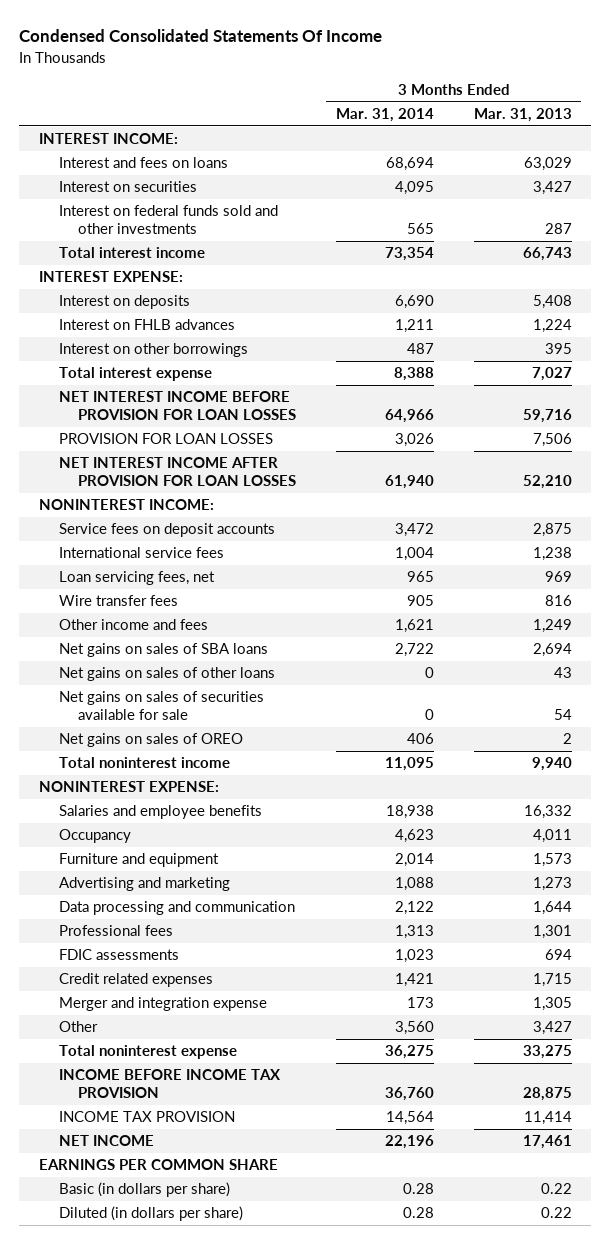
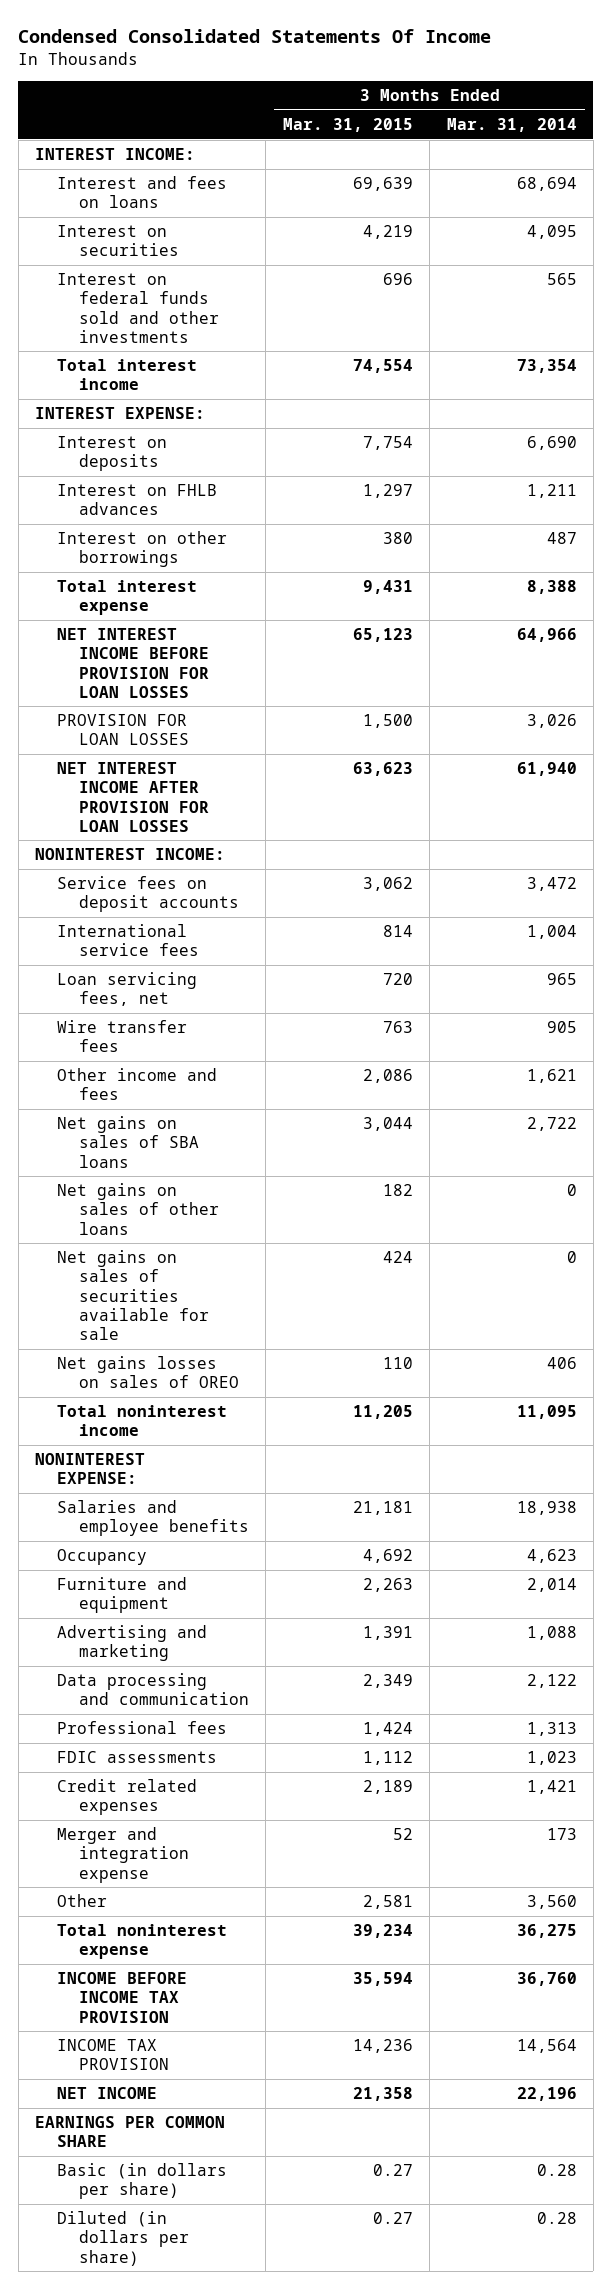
- | 3 Months Ended Mar. 31, 2014 | 3 Months Ended Mar. 31, 2013
+ | 3 Months Ended Mar. 31, 2015 | 3 Months Ended Mar. 31, 2014
- Net gains on sales of OREO | 406 | 2
+ Net gains losses on sales of OREO | 110 | 406

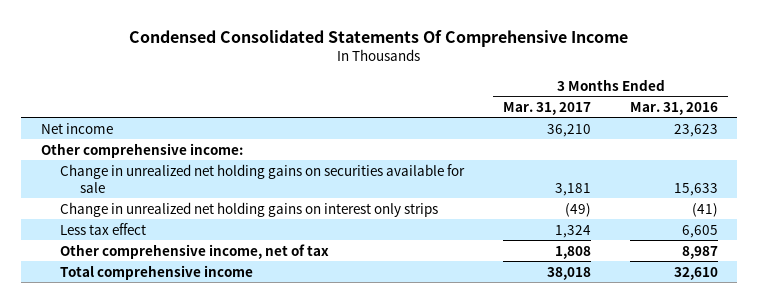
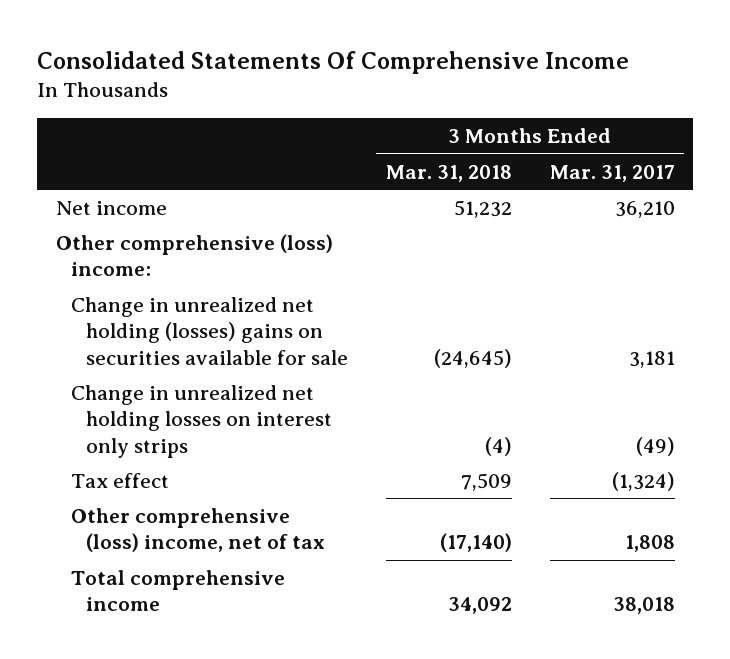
- Condensed Consolidated Statements Of Comprehensive Income
+ Consolidated Statements Of Comprehensive Income
- | 3 Months Ended Mar. 31, 2017 | 3 Months Ended Mar. 31, 2016
+ | 3 Months Ended Mar. 31, 2018 | 3 Months Ended Mar. 31, 2017
- Other comprehensive income:
- Change in unrealized net holding gains on securities available for sale | 3,181 | 15,633
- Change in unrealized net holding gains on interest only strips | (49) | (41)
- Less tax effect | 1,324 | 6,605
- Other comprehensive income, net of tax | 1,808 | 8,987
+ Other comprehensive (loss) income:
+ Change in unrealized net holding (losses) gains on securities available for sale | (24,645) | 3,181
+ Change in unrealized net holding losses on interest only strips | (4) | (49)
+ Tax effect | 7,509 | (1,324)
+ Other comprehensive (loss) income, net of tax | (17,140) | 1,808

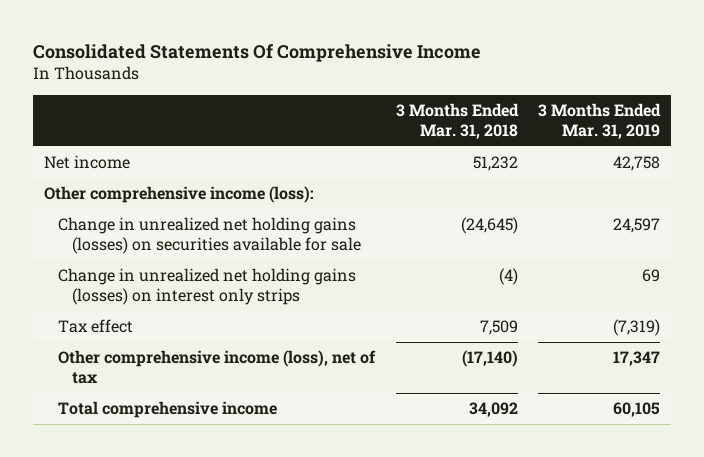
- | 3 Months Ended Mar. 31, 2018 | 3 Months Ended Mar. 31, 2017
+ | 3 Months Ended Mar. 31, 2018 | 3 Months Ended Mar. 31, 2019
- Other comprehensive (loss) income:
- Change in unrealized net holding (losses) gains on securities available for sale | (24,645) | 3,181
- Change in unrealized net holding losses on interest only strips | (4) | (49)
+ Other comprehensive income (loss):
+ Change in unrealized net holding gains (losses) on securities available for sale | (24,645) | 24,597
+ Change in unrealized net holding gains (losses) on interest only strips | (4) | 69
- Other comprehensive (loss) income, net of tax | (17,140) | 1,808
+ Other comprehensive income (loss), net of tax | (17,140) | 17,347

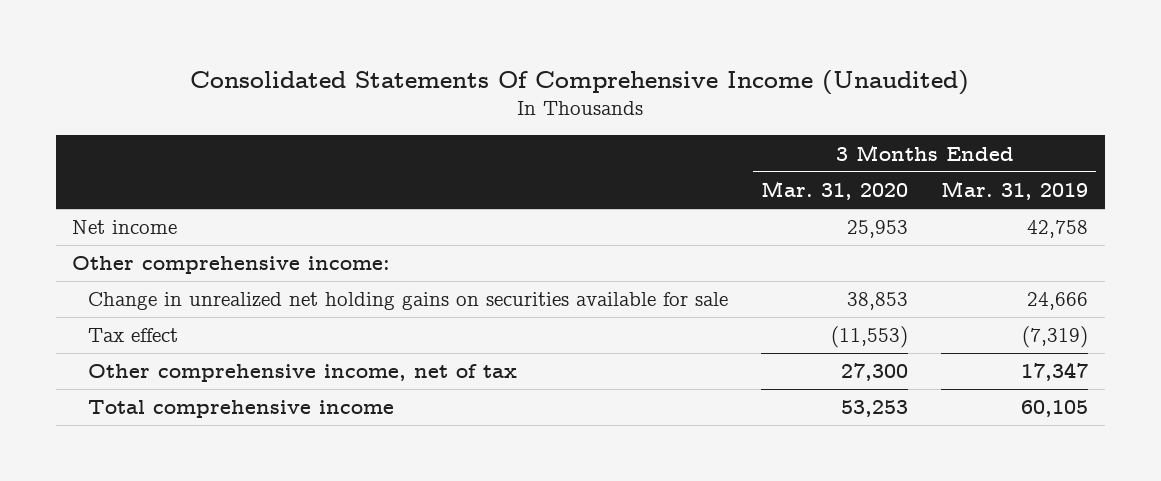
- Consolidated Statements Of Comprehensive Income
+ Consolidated Statements Of Comprehensive Income (Unaudited)
- | 3 Months Ended Mar. 31, 2018 | 3 Months Ended Mar. 31, 2019
+ | 3 Months Ended Mar. 31, 2020 | 3 Months Ended Mar. 31, 2019
- Other comprehensive income (loss):
- Change in unrealized net holding gains (losses) on securities available for sale | (24,645) | 24,597
- Change in unrealized net holding gains (losses) on interest only strips | (4) | 69
+ Other comprehensive income:
+ Change in unrealized net holding gains on securities available for sale | 38,853 | 24,666
- Other comprehensive income (loss), net of tax | (17,140) | 17,347
+ Other comprehensive income, net of tax | 27,300 | 17,347

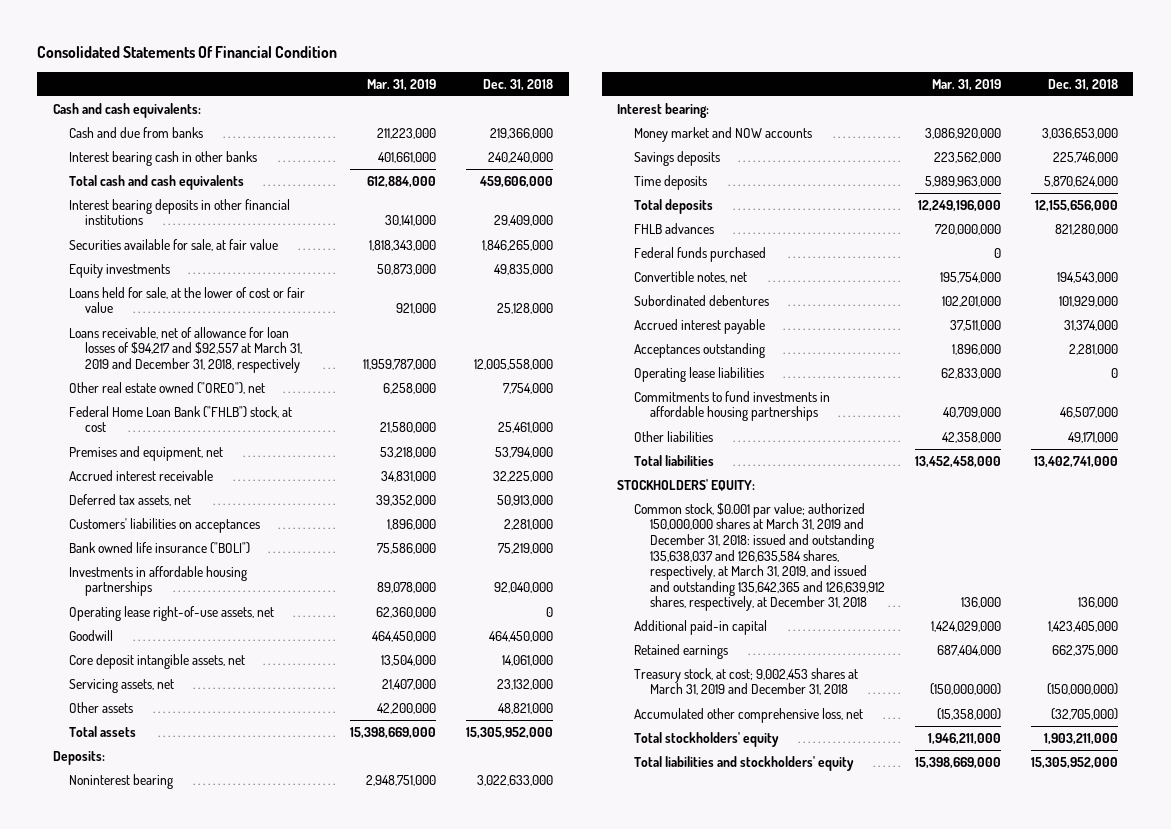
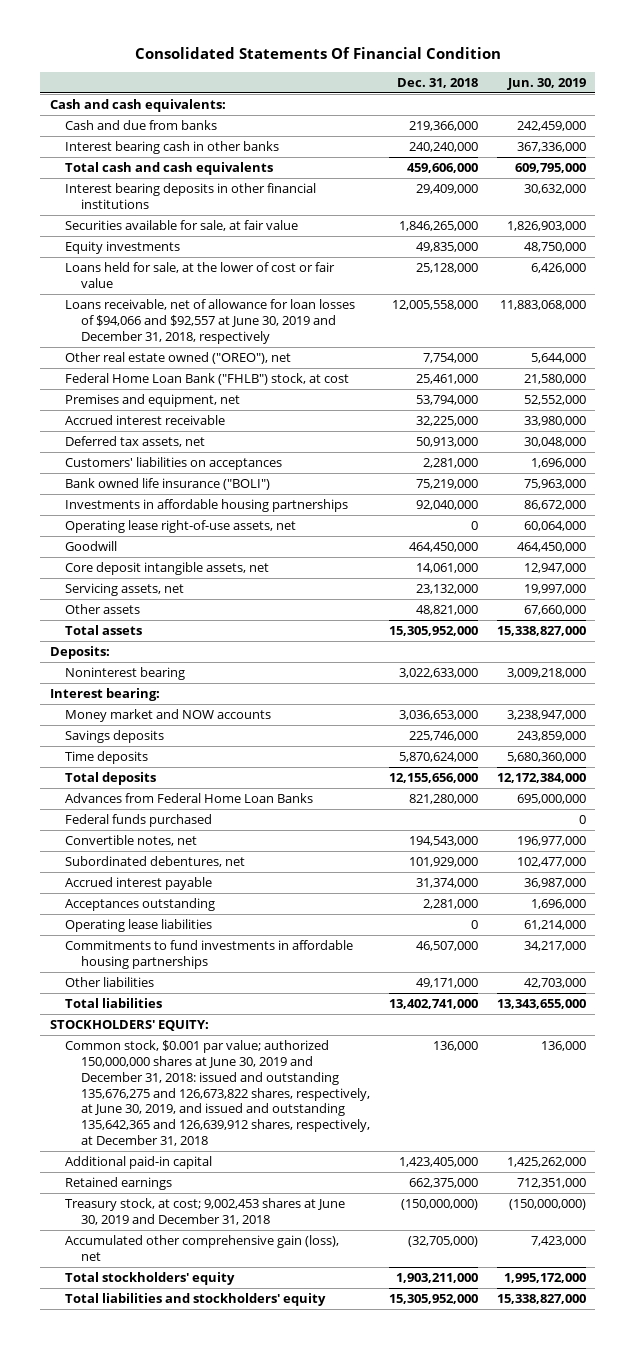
- | Mar. 31, 2019 | Dec. 31, 2018
+ | Dec. 31, 2018 | Jun. 30, 2019
- Loans receivable, net of allowance for loan losses of $94,217 and $92,557 at March 31, 2019 and December 31, 2018, respectively | 11,959,787,000 | 12,005,558,000
+ Loans receivable, net of allowance for loan losses of $94,066 and $92,557 at June 30, 2019 and December 31, 2018, respectively | 12,005,558,000 | 11,883,068,000
- FHLB advances | 720,000,000 | 821,280,000
+ Advances from Federal Home Loan Banks | 821,280,000 | 695,000,000
- Subordinated debentures | 102,201,000 | 101,929,000
+ Subordinated debentures, net | 101,929,000 | 102,477,000
- Common stock, $0.001 par value; authorized 150,000,000 shares at March 31, 2019 and December 31, 2018: issued and outstanding 135,638,037 and 126,635,584 shares, respectively, at March 31, 2019, and issued and outstanding 135,642,365 and 126,639,912 shares, respectively, at December 31, 2018 | 136,000 | 136,000
+ Common stock, $0.001 par value; authorized 150,000,000 shares at June 30, 2019 and December 31, 2018: issued and outstanding 135,676,275 and 126,673,822 shares, respectively, at June 30, 2019, and issued and outstanding 135,642,365 and 126,639,912 shares, respectively, at December 31, 2018 | 136,000 | 136,000
- Treasury stock, at cost; 9,002,453 shares at March 31, 2019 and December 31, 2018 | (150,000,000) | (150,000,000)
- Accumulated other comprehensive loss, net | (15,358,000) | (32,705,000)
+ Treasury stock, at cost; 9,002,453 shares at June 30, 2019 and December 31, 2018 | (150,000,000) | (150,000,000)
+ Accumulated other comprehensive gain (loss), net | (32,705,000) | 7,423,000

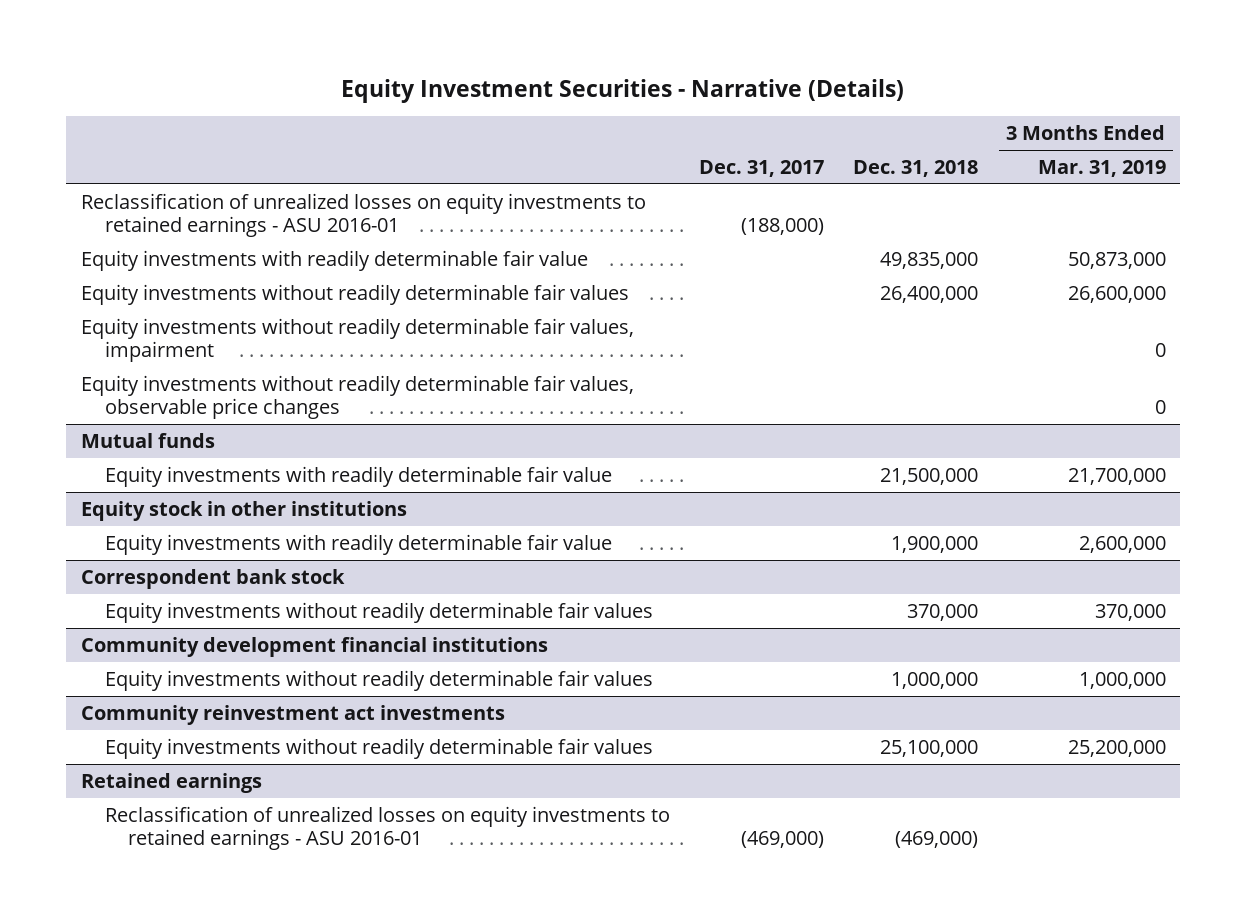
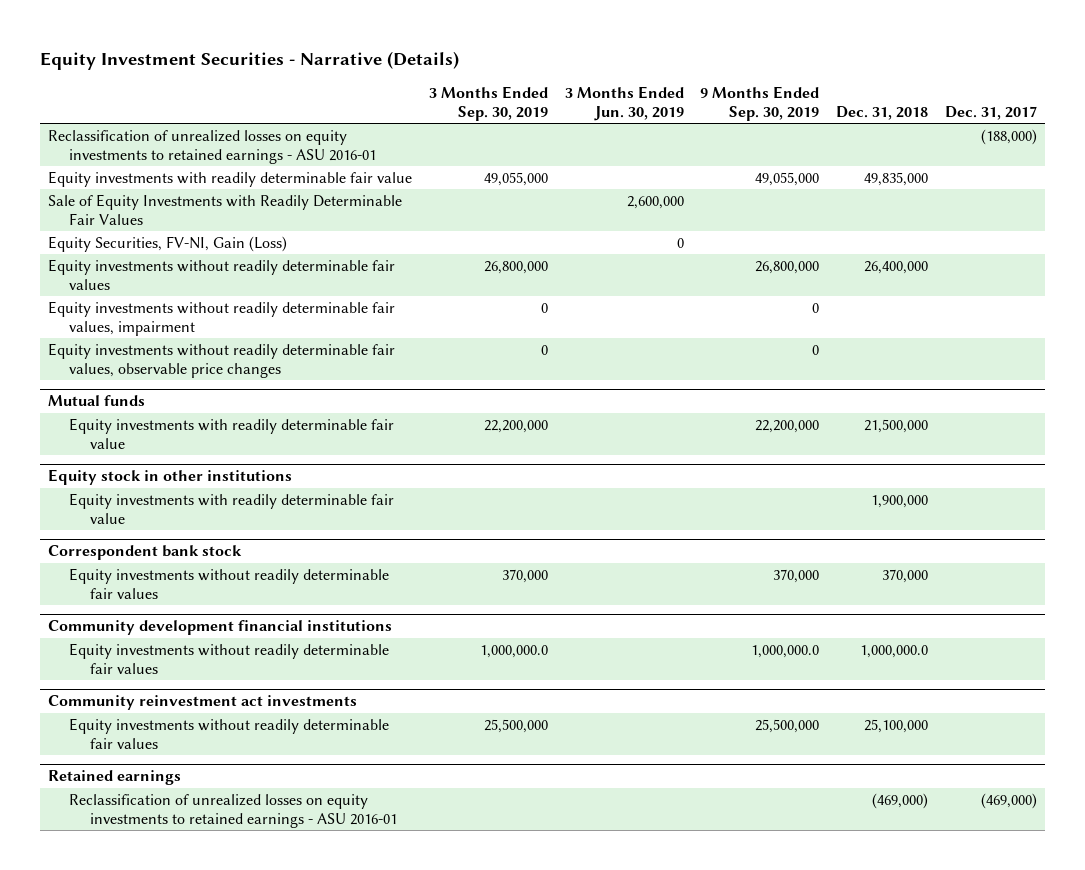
- | Dec. 31, 2017 | Dec. 31, 2018 | 3 Months Ended Mar. 31, 2019
+ | 3 Months Ended Sep. 30, 2019 | 3 Months Ended Jun. 30, 2019 | 9 Months Ended Sep. 30, 2019 | Dec. 31, 2018 | Dec. 31, 2017
+ Sale of Equity Investments with Readily Determinable Fair Values | | 2,600,000 | | |
+ Equity Securities, FV-NI, Gain (Loss) | | 0 | | |
@ Community development financial institutions
- Equity investments without readily determinable fair values | | 1,000,000 | 1,000,000
+ Equity investments without readily determinable fair values | 1,000,000.0 | | 1,000,000.0 | 1,000,000.0 |

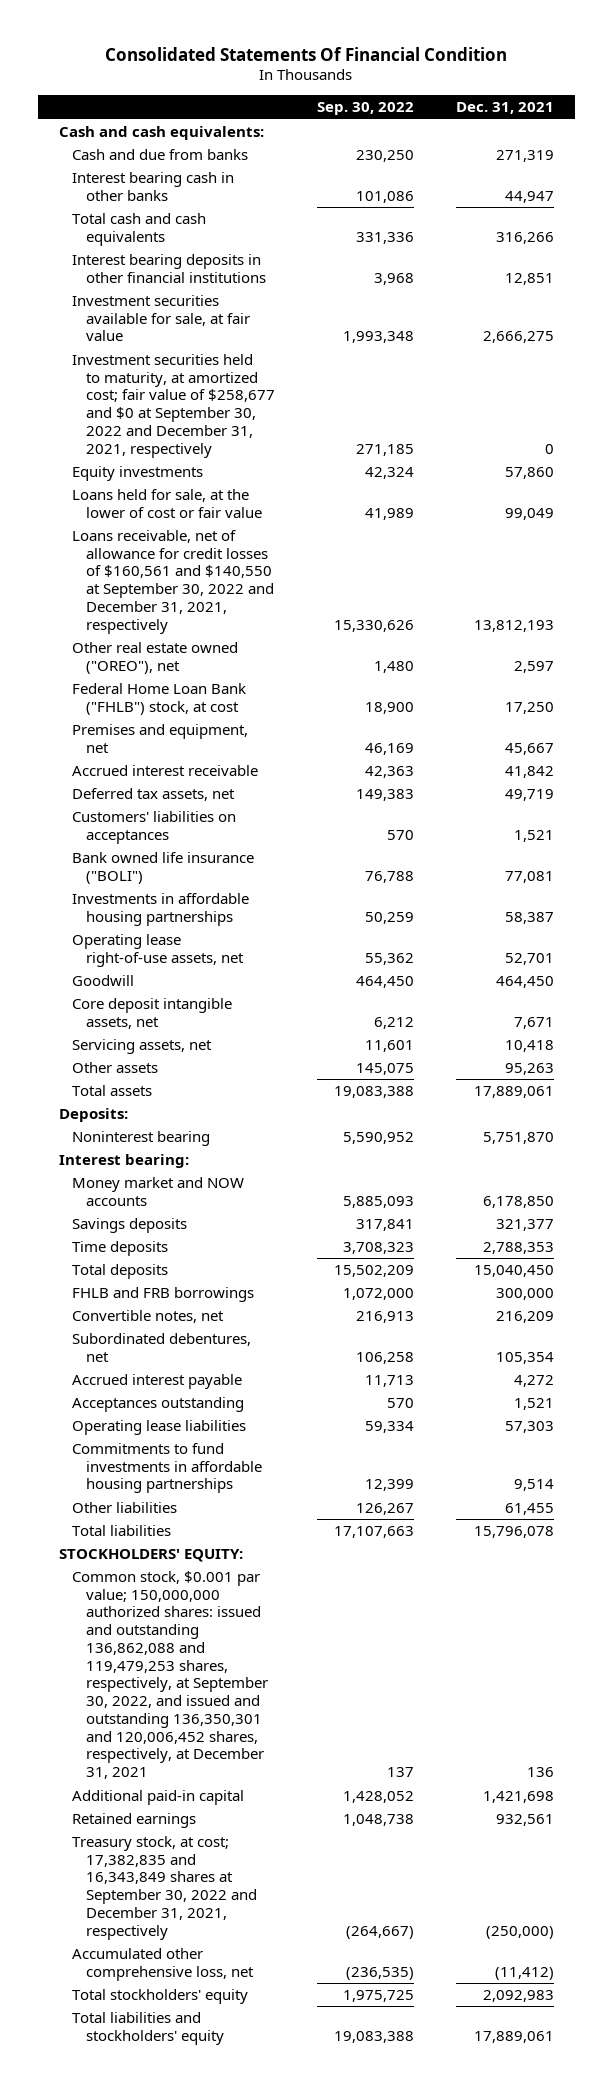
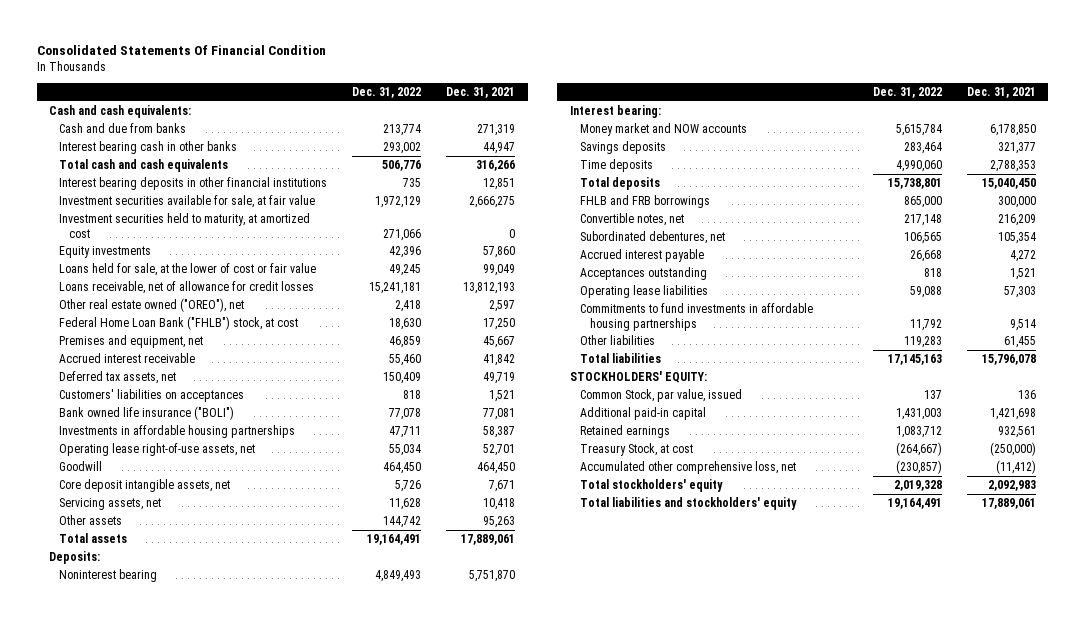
- | Sep. 30, 2022 | Dec. 31, 2021
+ | Dec. 31, 2022 | Dec. 31, 2021
- Investment securities held to maturity, at amortized cost; fair value of $258,677 and $0 at September 30, 2022 and December 31, 2021, respectively | 271,185 | 0
+ Investment securities held to maturity, at amortized cost | 271,066 | 0
- Loans receivable, net of allowance for credit losses of $160,561 and $140,550 at September 30, 2022 and December 31, 2021, respectively | 15,330,626 | 13,812,193
+ Loans receivable, net of allowance for credit losses | 15,241,181 | 13,812,193
- Common stock, $0.001 par value; 150,000,000 authorized shares: issued and outstanding 136,862,088 and 119,479,253 shares, respectively, at September 30, 2022, and issued and outstanding 136,350,301 and 120,006,452 shares, respectively, at December 31, 2021 | 137 | 136
+ Common Stock, par value, issued | 137 | 136
- Treasury stock, at cost; 17,382,835 and 16,343,849 shares at September 30, 2022 and December 31, 2021, respectively | (264,667) | (250,000)
+ Treasury Stock, at cost | (264,667) | (250,000)

